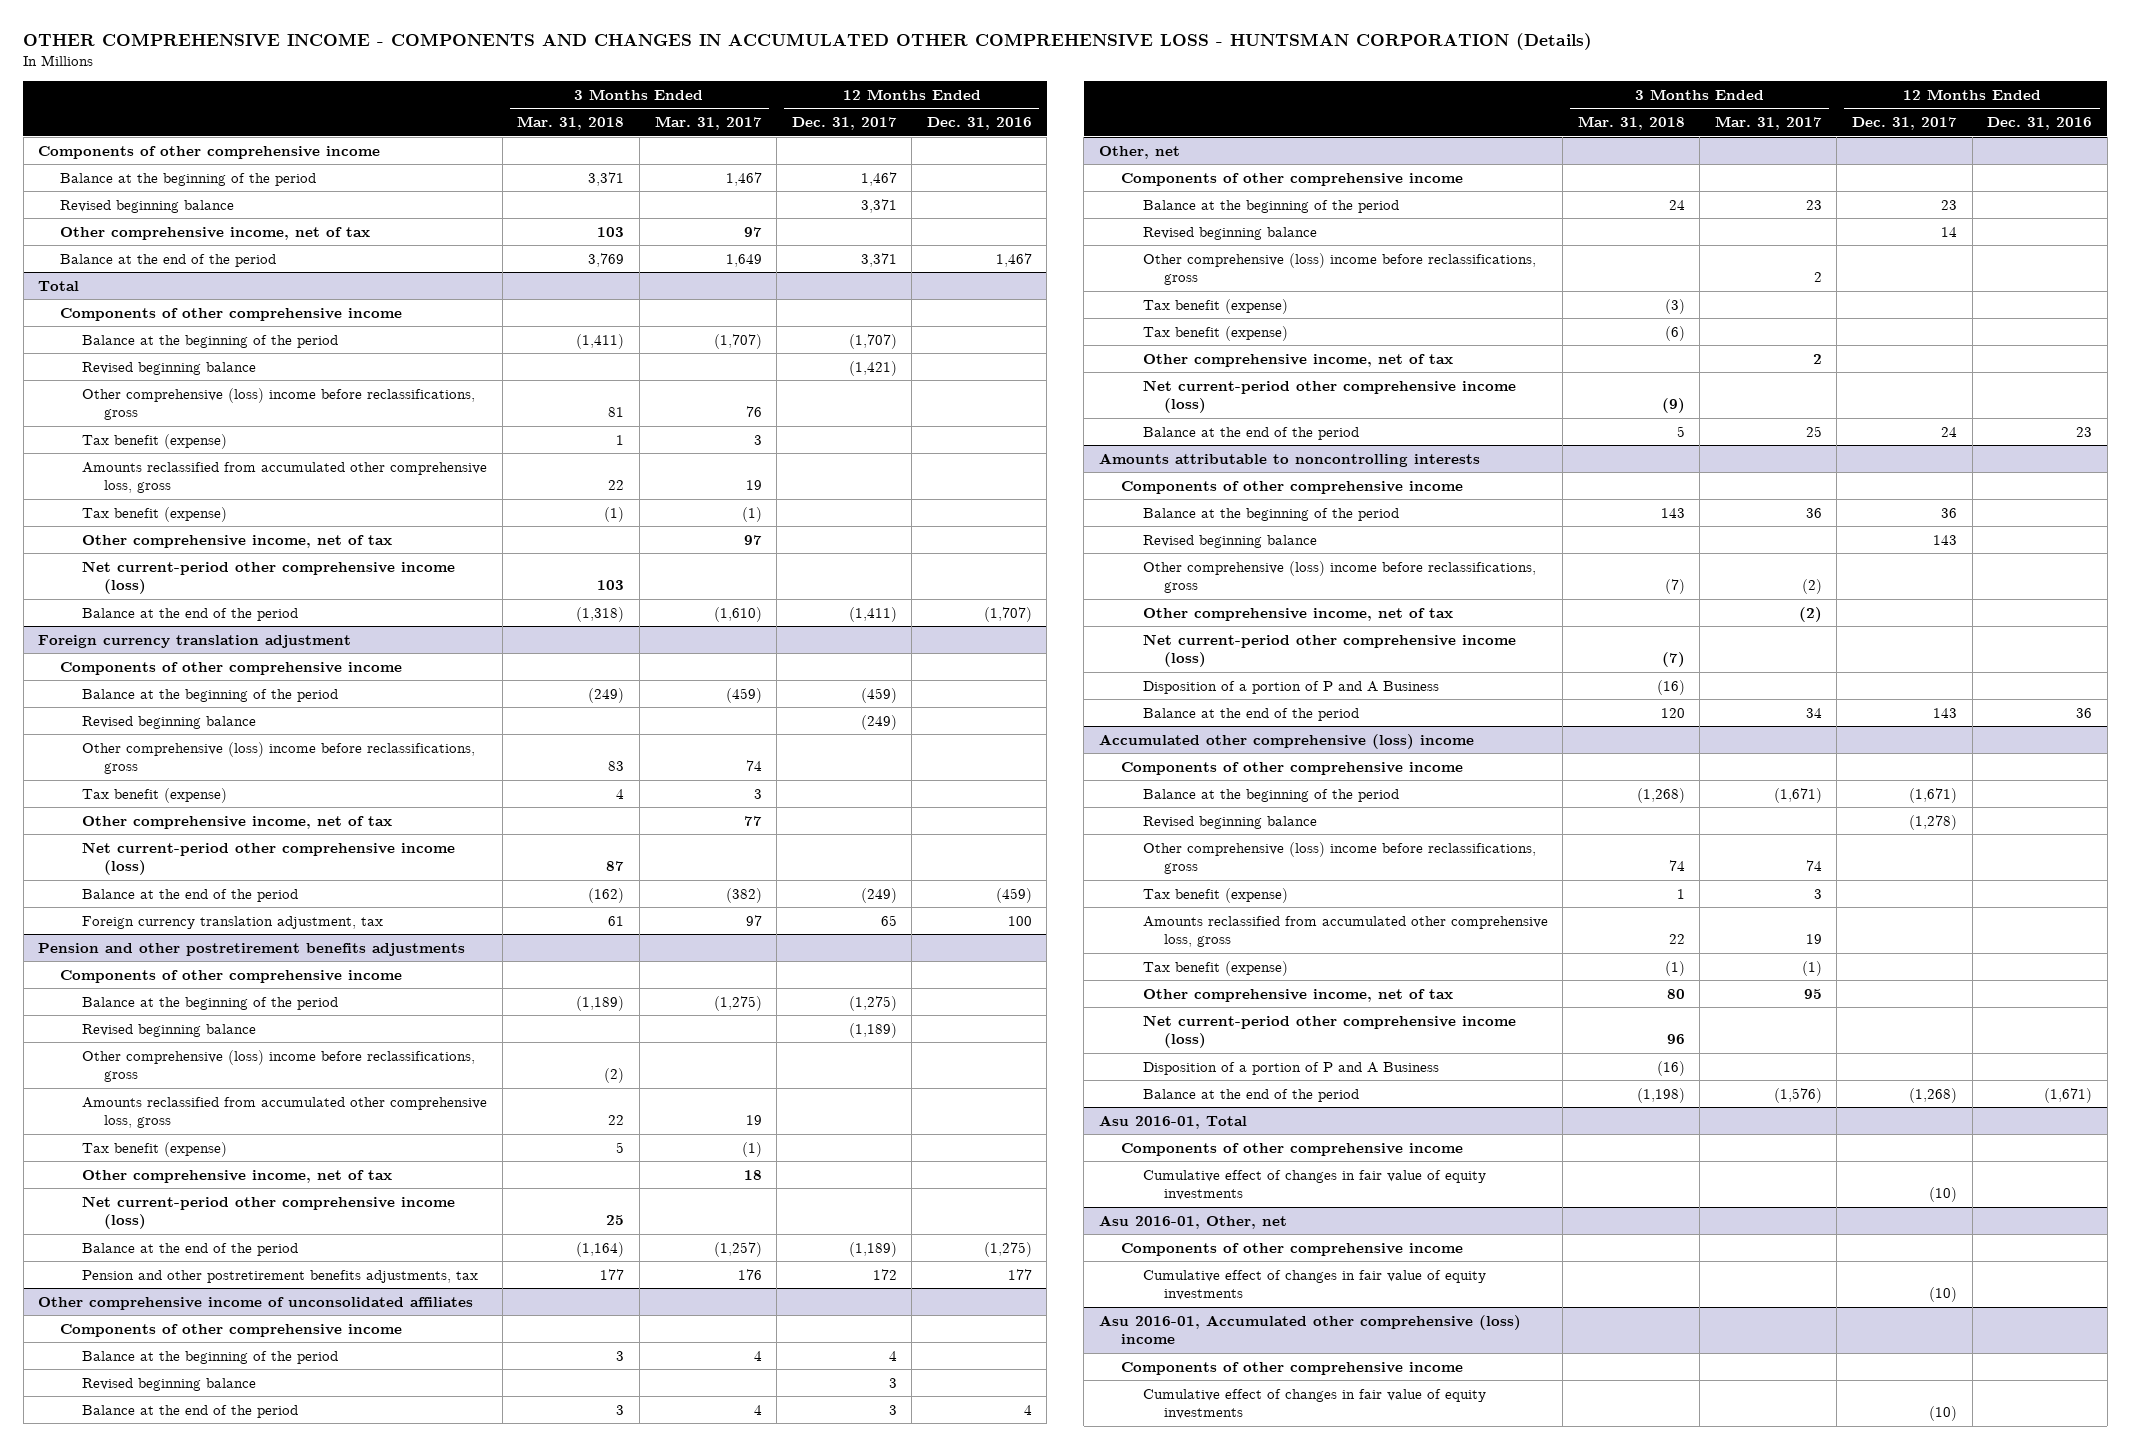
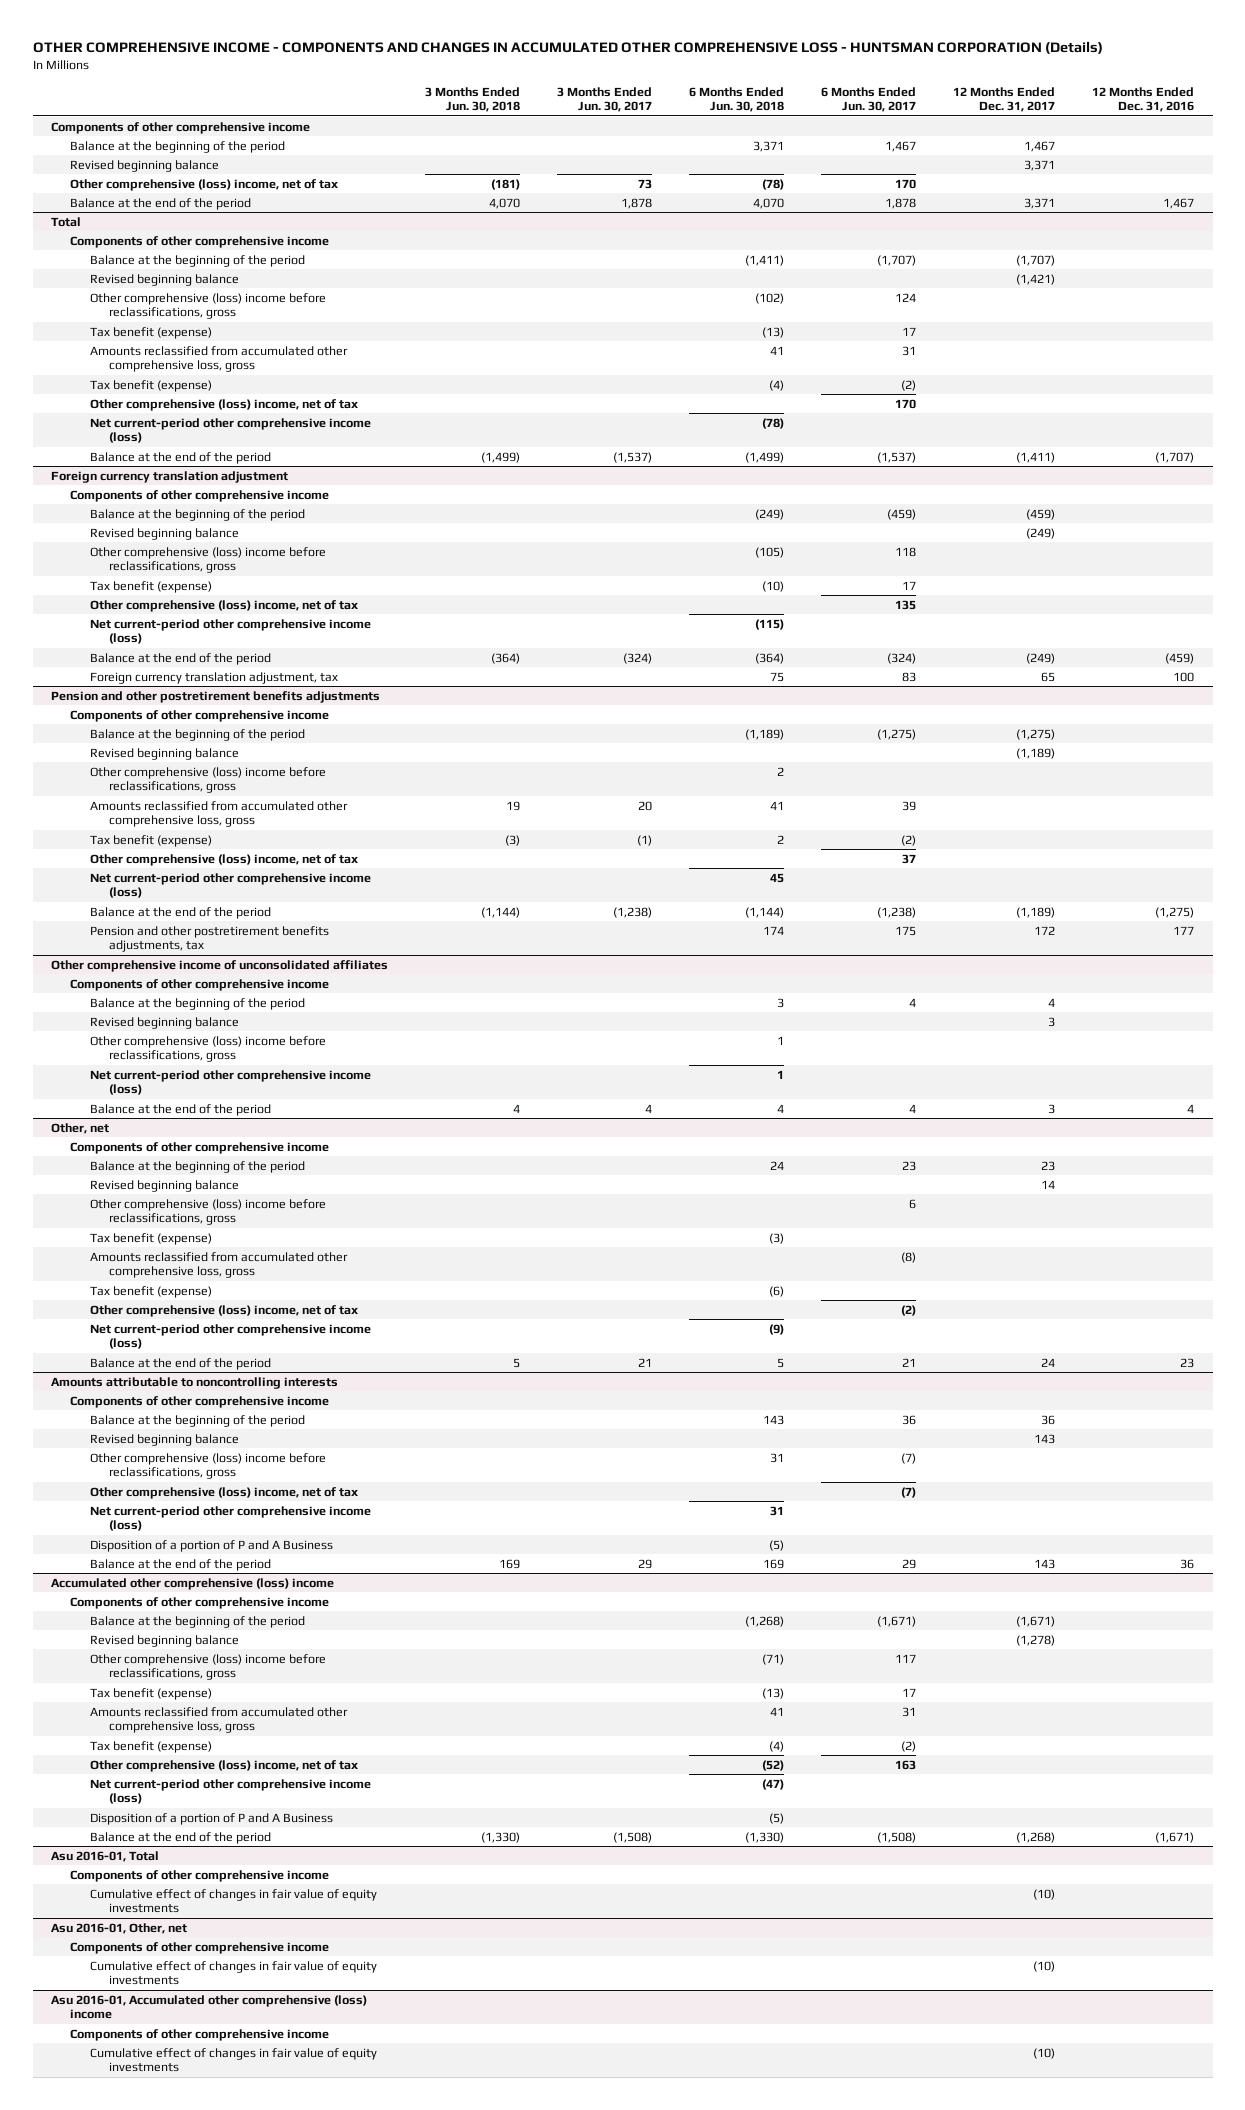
- | 3 Months Ended Mar. 31, 2018 | 3 Months Ended Mar. 31, 2017 | 12 Months Ended Dec. 31, 2017 | 12 Months Ended Dec. 31, 2016
+ | 3 Months Ended Jun. 30, 2018 | 3 Months Ended Jun. 30, 2017 | 6 Months Ended Jun. 30, 2018 | 6 Months Ended Jun. 30, 2017 | 12 Months Ended Dec. 31, 2017 | 12 Months Ended Dec. 31, 2016
- Other comprehensive income, net of tax | 103 | 97 | |
+ Other comprehensive (loss) income, net of tax | (181) | 73 | (78) | 170 | |
@ Total
- Other comprehensive income, net of tax | | 97 | |
+ Other comprehensive (loss) income, net of tax | | | | 170 | |
@ Foreign currency translation adjustment
- Other comprehensive income, net of tax | | 77 | |
+ Other comprehensive (loss) income, net of tax | | | | 135 | |
@ Pension and other postretirement benefits adjustments
- Other comprehensive income, net of tax | | 18 | |
+ Other comprehensive (loss) income, net of tax | | | | 37 | |
@ Other comprehensive income of unconsolidated affiliates
+ Other comprehensive (loss) income before reclassifications, gross | | | 1 | | |
+ Net current-period other comprehensive income (loss) | | | 1 | | |
@ Other, net
+ Amounts reclassified from accumulated other comprehensive loss, gross | | | | (8) | |
- Other comprehensive income, net of tax | | 2 | |
+ Other comprehensive (loss) income, net of tax | | | | (2) | |
@ Amounts attributable to noncontrolling interests
- Other comprehensive income, net of tax | | (2) | |
+ Other comprehensive (loss) income, net of tax | | | | (7) | |
@ Accumulated other comprehensive (loss) income
- Other comprehensive income, net of tax | 80 | 95 | |
+ Other comprehensive (loss) income, net of tax | | | (52) | 163 | |

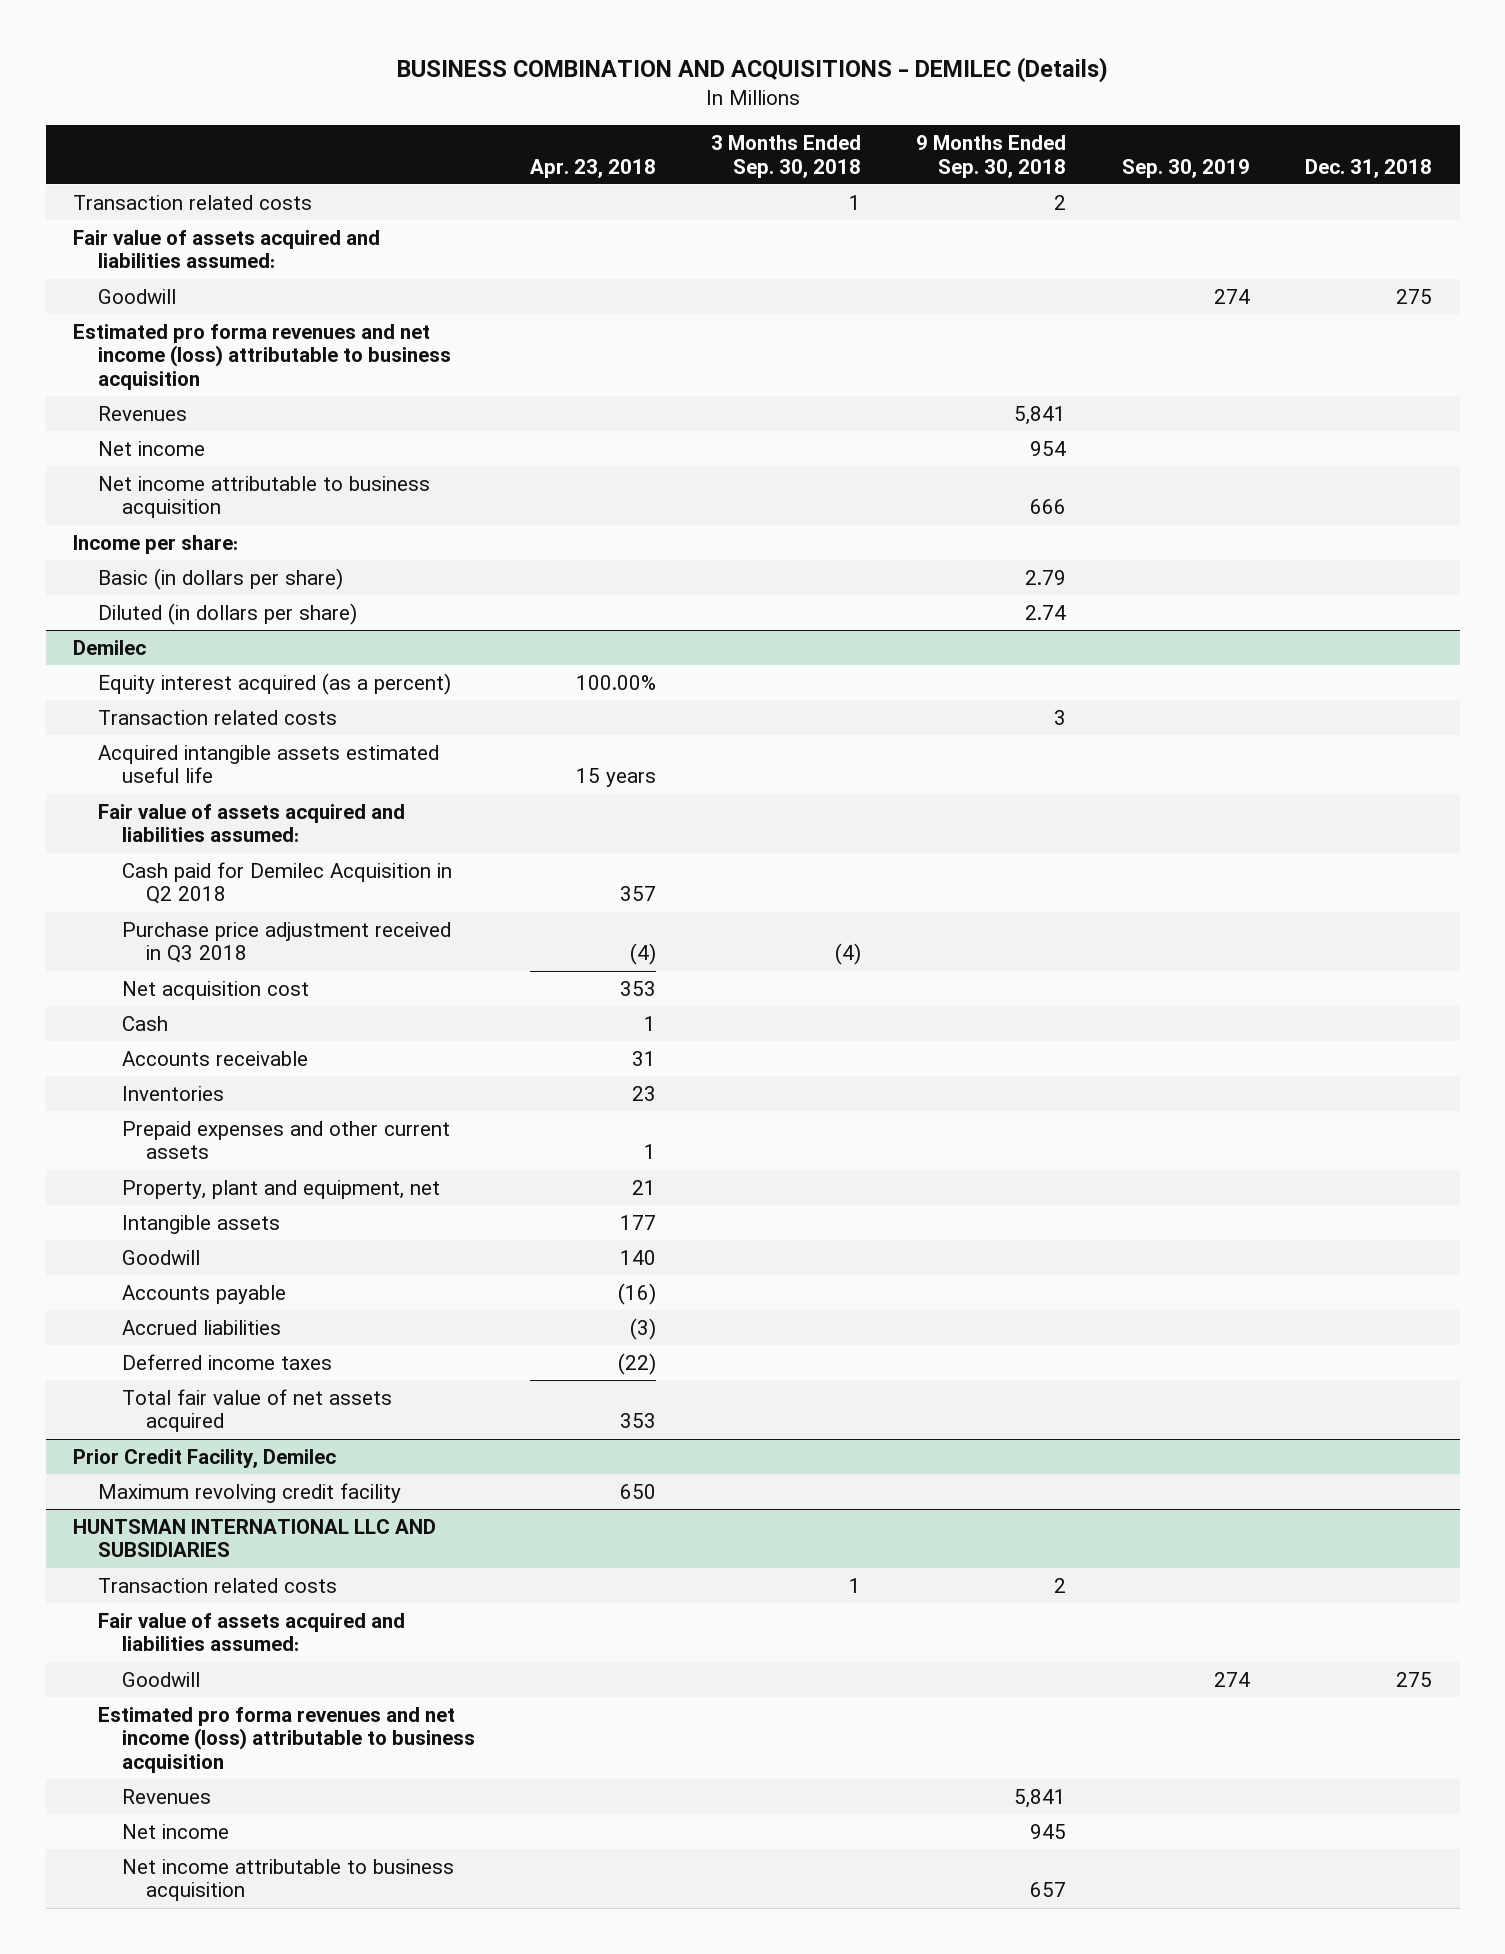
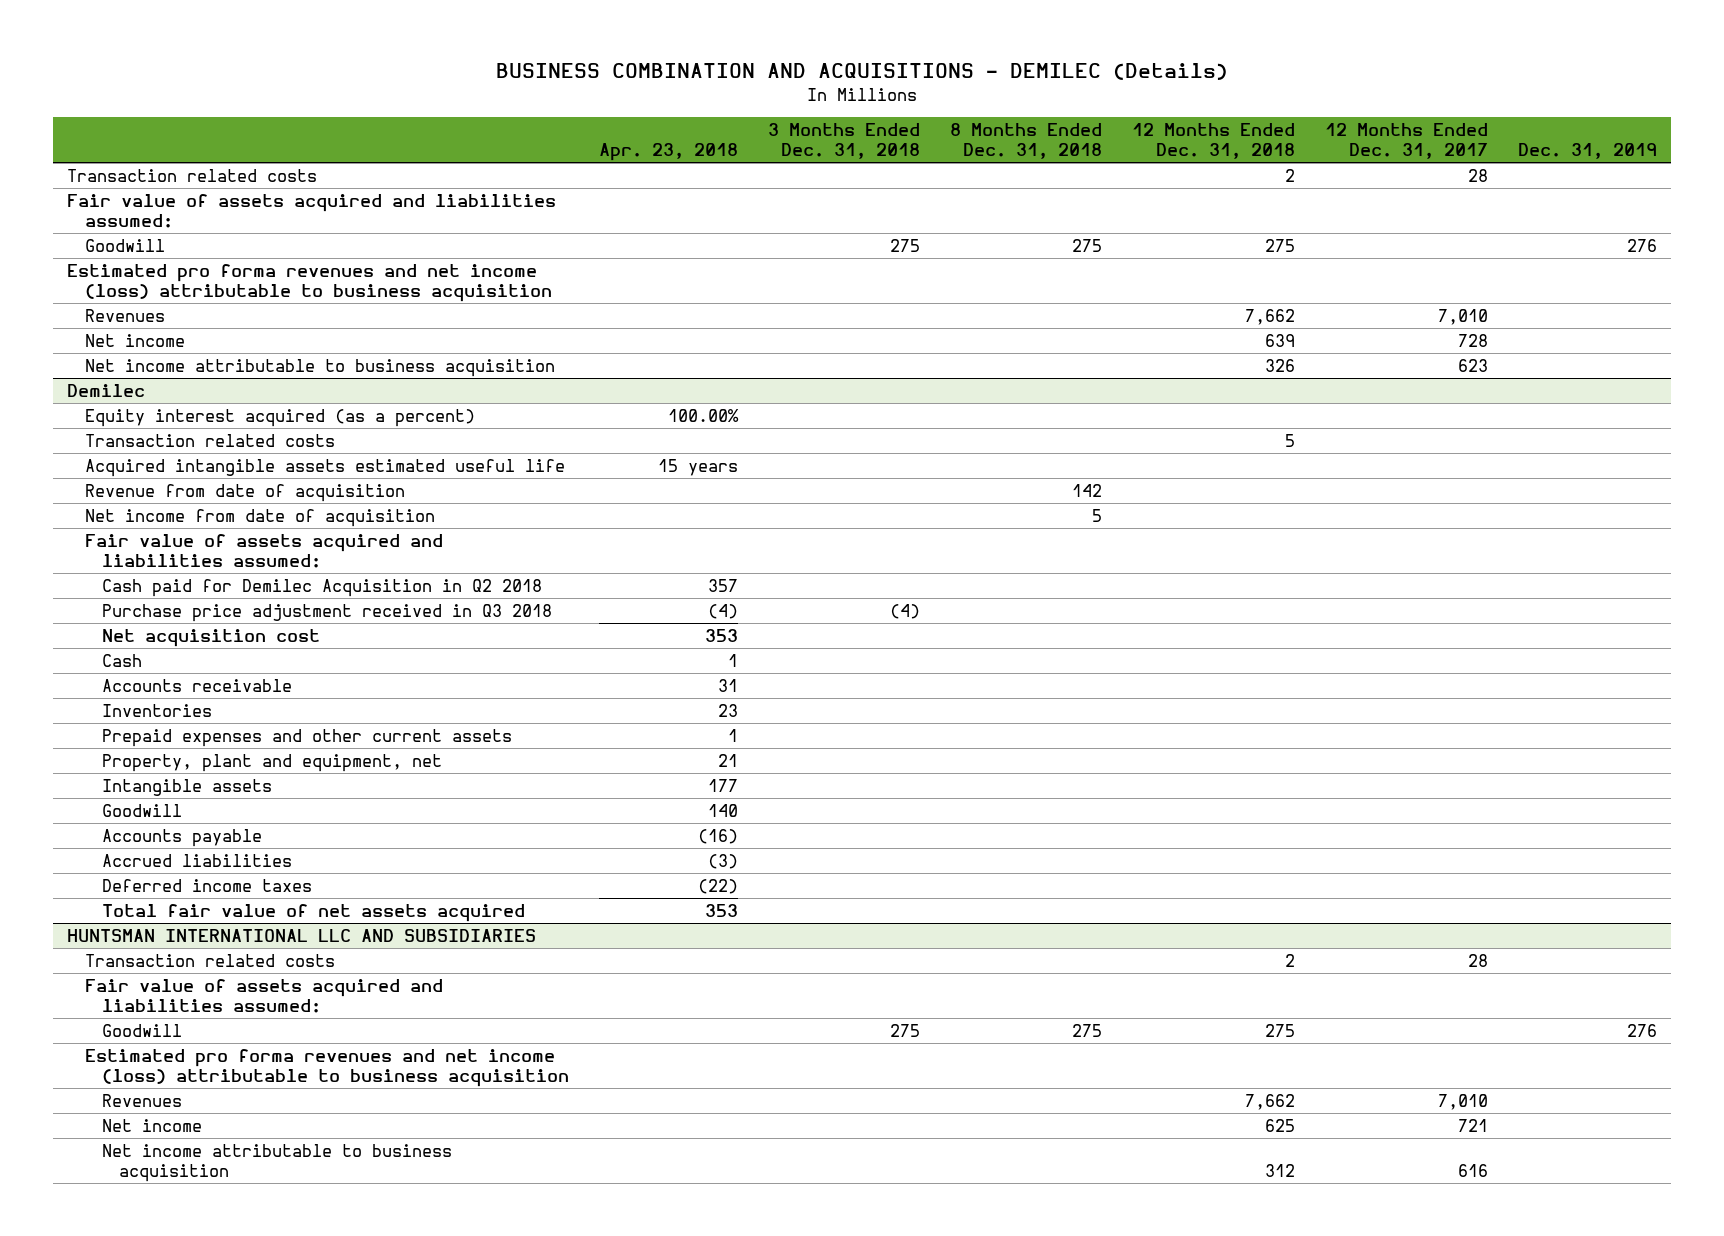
- | Apr. 23, 2018 | 3 Months Ended Sep. 30, 2018 | 9 Months Ended Sep. 30, 2018 | Sep. 30, 2019 | Dec. 31, 2018
+ | Apr. 23, 2018 | 3 Months Ended Dec. 31, 2018 | 8 Months Ended Dec. 31, 2018 | 12 Months Ended Dec. 31, 2018 | 12 Months Ended Dec. 31, 2017 | Dec. 31, 2019
- Income per share:
- Basic (in dollars per share) | | | 2.79 | |
- Diluted (in dollars per share) | | | 2.74 | |
@ Demilec
+ Revenue from date of acquisition | | | 142 | | |
+ Net income from date of acquisition | | | 5 | | |
- Prior Credit Facility, Demilec
- Maximum revolving credit facility | 650 | | | |

